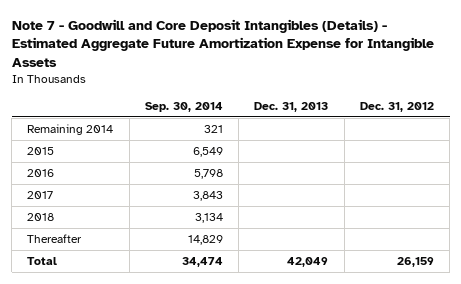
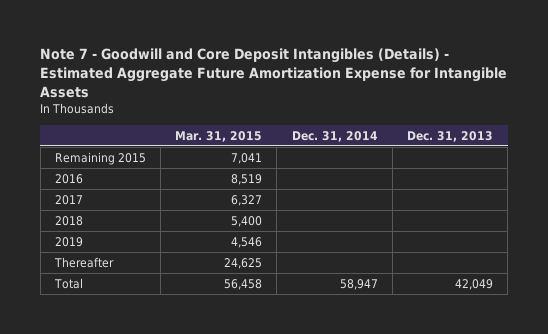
- | Sep. 30, 2014 | Dec. 31, 2013 | Dec. 31, 2012
+ | Mar. 31, 2015 | Dec. 31, 2014 | Dec. 31, 2013
- Remaining 2014 | 321 | |
- 2015 | 6,549 | |
+ Remaining 2015 | 7,041 | |
+ 2019 | 4,546 | |

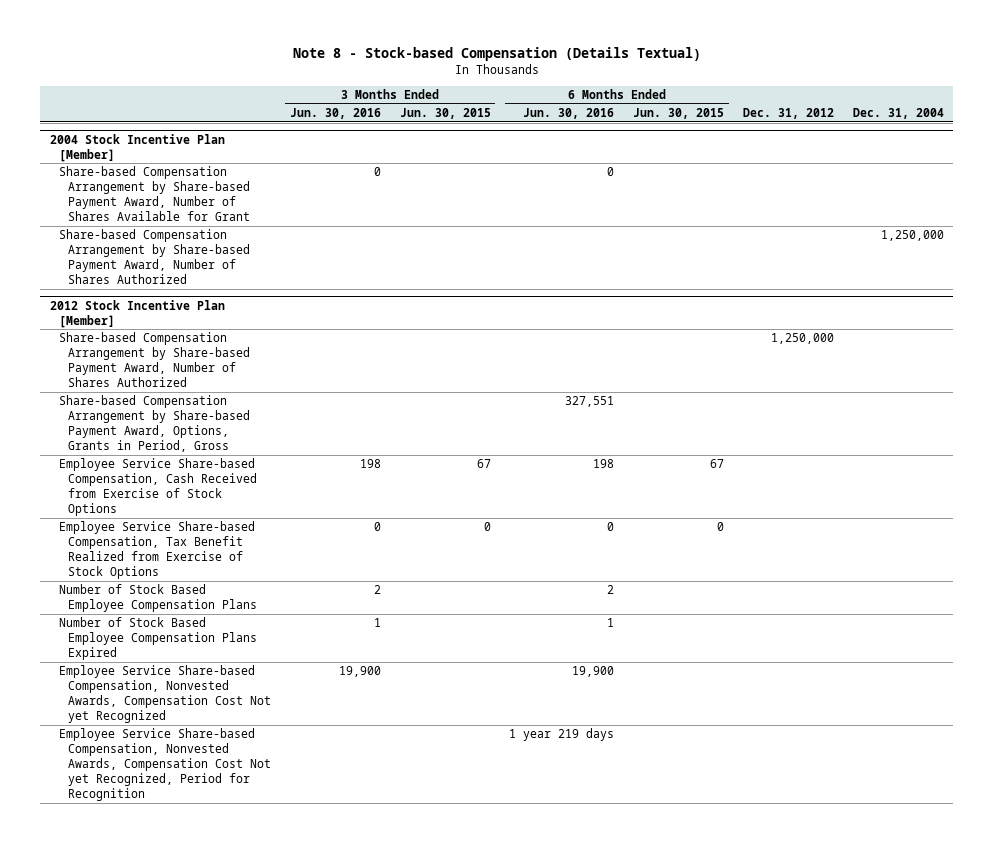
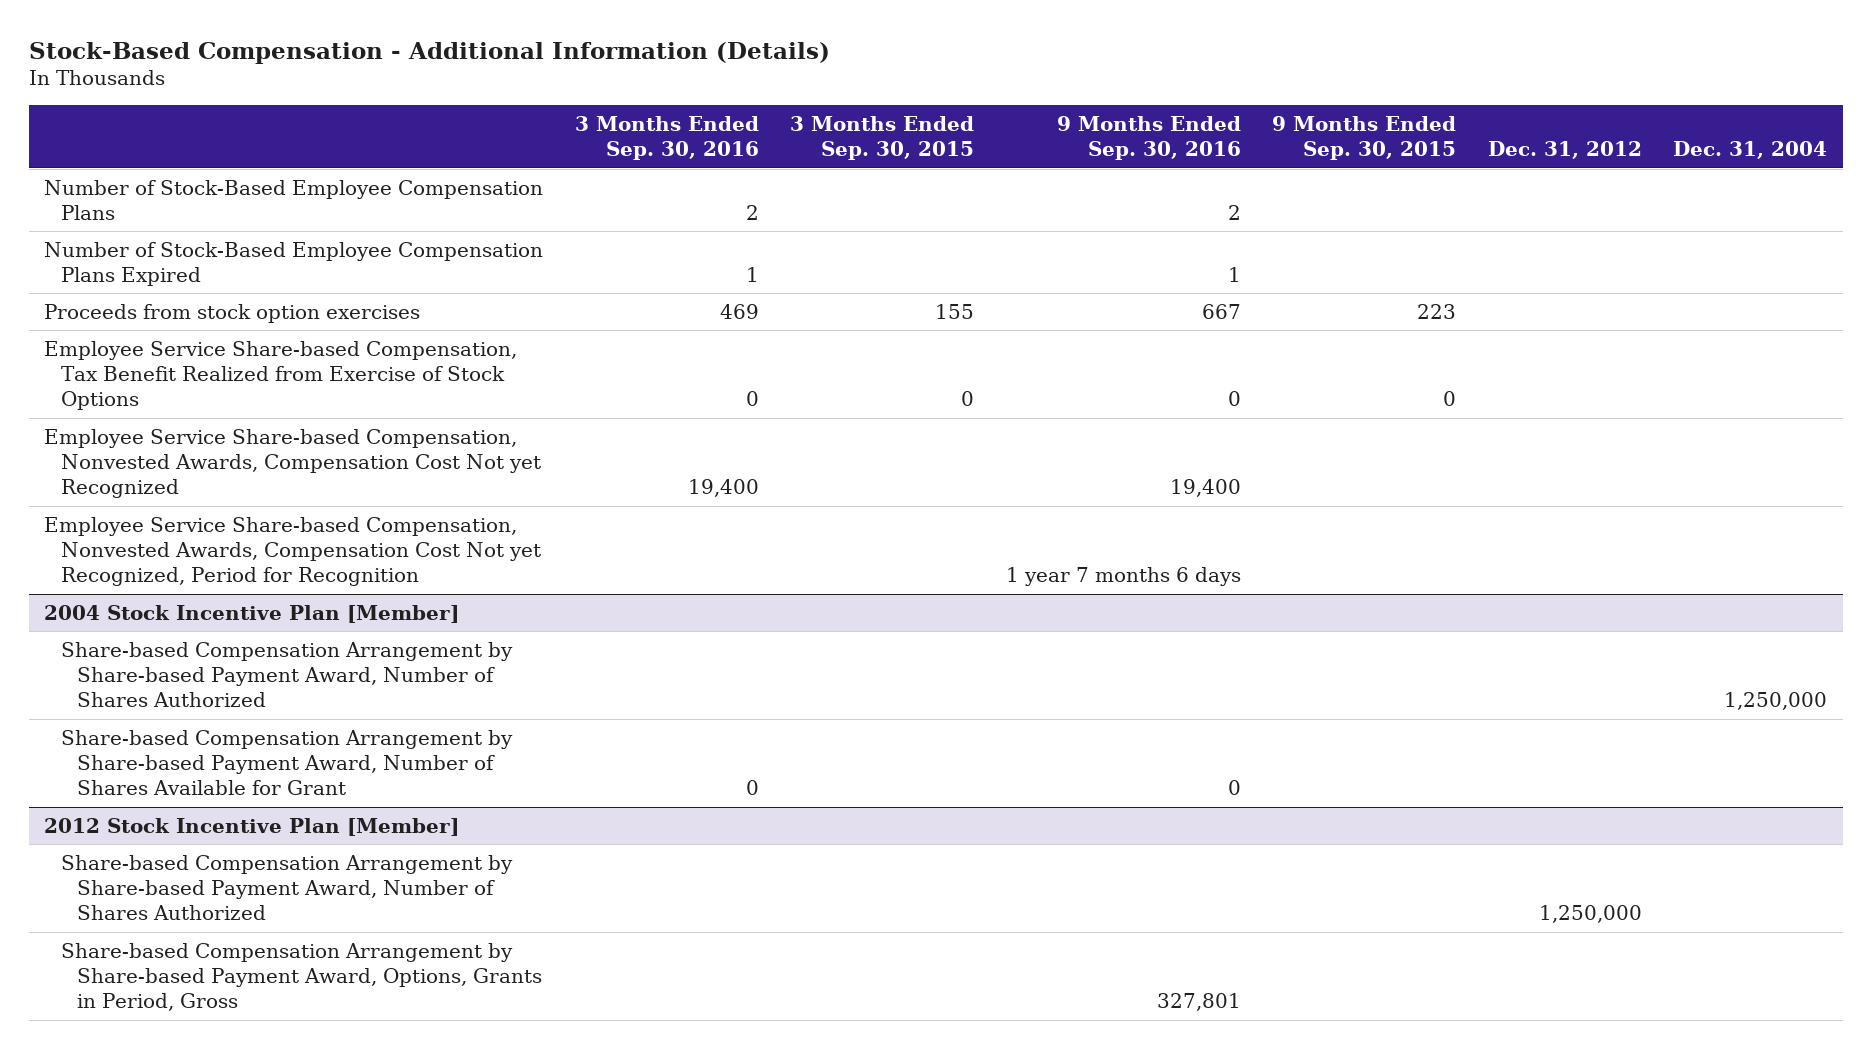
- Note 8 - Stock-based Compensation (Details Textual)
+ Stock-Based Compensation - Additional Information (Details)
- | 3 Months Ended Jun. 30, 2016 | 3 Months Ended Jun. 30, 2015 | 6 Months Ended Jun. 30, 2016 | 6 Months Ended Jun. 30, 2015 | Dec. 31, 2012 | Dec. 31, 2004
+ | 3 Months Ended Sep. 30, 2016 | 3 Months Ended Sep. 30, 2015 | 9 Months Ended Sep. 30, 2016 | 9 Months Ended Sep. 30, 2015 | Dec. 31, 2012 | Dec. 31, 2004
+ Number of Stock-Based Employee Compensation Plans | 2 | | 2 | | |
+ Number of Stock-Based Employee Compensation Plans Expired | 1 | | 1 | | |
+ Proceeds from stock option exercises | 469 | 155 | 667 | 223 | |
+ Employee Service Share-based Compensation, Tax Benefit Realized from Exercise of Stock Options | 0 | 0 | 0 | 0 | |
+ Employee Service Share-based Compensation, Nonvested Awards, Compensation Cost Not yet Recognized | 19,400 | | 19,400 | | |
+ Employee Service Share-based Compensation, Nonvested Awards, Compensation Cost Not yet Recognized, Period for Recognition | | | 1 year 7 months 6 days | | |
@ 2004 Stock Incentive Plan [Member]
moved down: Share-based Compensation Arrangement by Share-based Payment Award, Number of Shares Available for Grant | 0 | | 0 | | |
@ 2012 Stock Incentive Plan [Member]
- Employee Service Share-based Compensation, Cash Received from Exercise of Stock Options | 198 | 67 | 198 | 67 | |
- Employee Service Share-based Compensation, Tax Benefit Realized from Exercise of Stock Options | 0 | 0 | 0 | 0 | |
- Number of Stock Based Employee Compensation Plans | 2 | | 2 | | |
- Number of Stock Based Employee Compensation Plans Expired | 1 | | 1 | | |
- Employee Service Share-based Compensation, Nonvested Awards, Compensation Cost Not yet Recognized | 19,900 | | 19,900 | | |
- Employee Service Share-based Compensation, Nonvested Awards, Compensation Cost Not yet Recognized, Period for Recognition | | | 1 year 219 days | | |

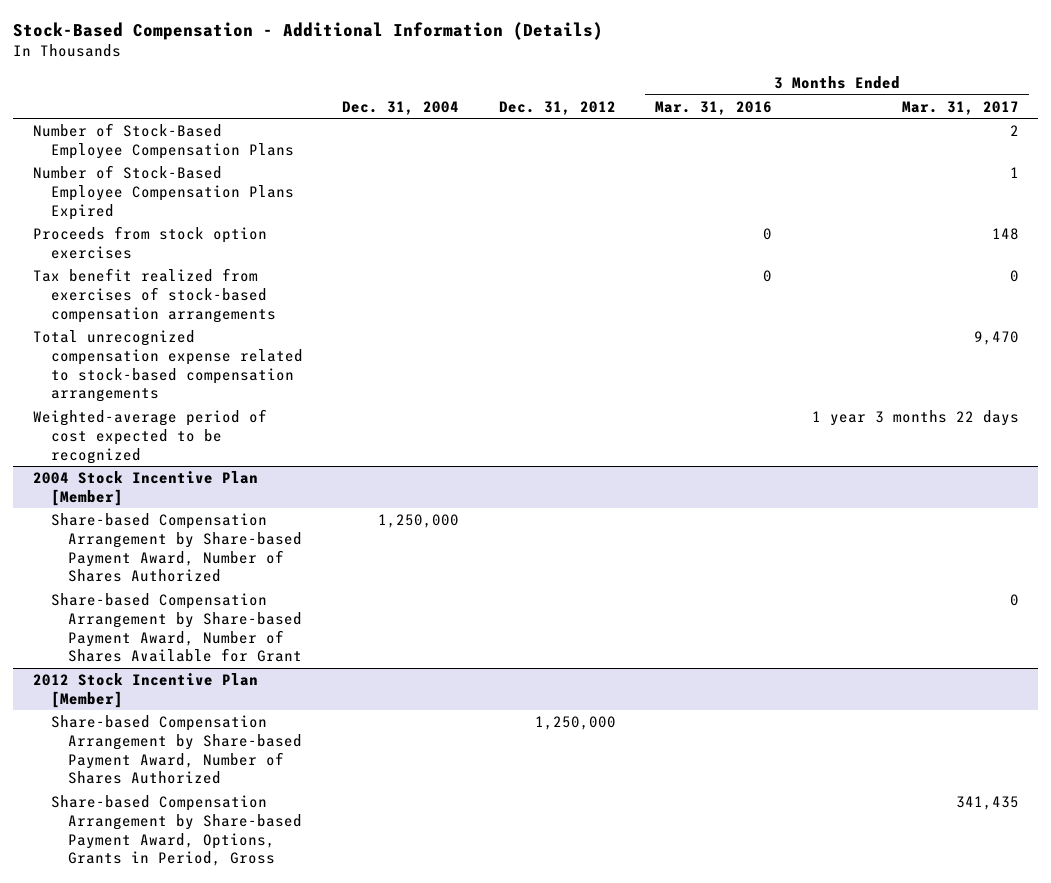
- | 3 Months Ended Sep. 30, 2016 | 3 Months Ended Sep. 30, 2015 | 9 Months Ended Sep. 30, 2016 | 9 Months Ended Sep. 30, 2015 | Dec. 31, 2012 | Dec. 31, 2004
+ | Dec. 31, 2004 | Dec. 31, 2012 | 3 Months Ended Mar. 31, 2016 | 3 Months Ended Mar. 31, 2017
- Employee Service Share-based Compensation, Tax Benefit Realized from Exercise of Stock Options | 0 | 0 | 0 | 0 | |
- Employee Service Share-based Compensation, Nonvested Awards, Compensation Cost Not yet Recognized | 19,400 | | 19,400 | | |
- Employee Service Share-based Compensation, Nonvested Awards, Compensation Cost Not yet Recognized, Period for Recognition | | | 1 year 7 months 6 days | | |
+ Tax benefit realized from exercises of stock-based compensation arrangements | | | 0 | 0
+ Total unrecognized compensation expense related to stock-based compensation arrangements | | | | 9,470
+ Weighted-average period of cost expected to be recognized | | | | 1 year 3 months 22 days

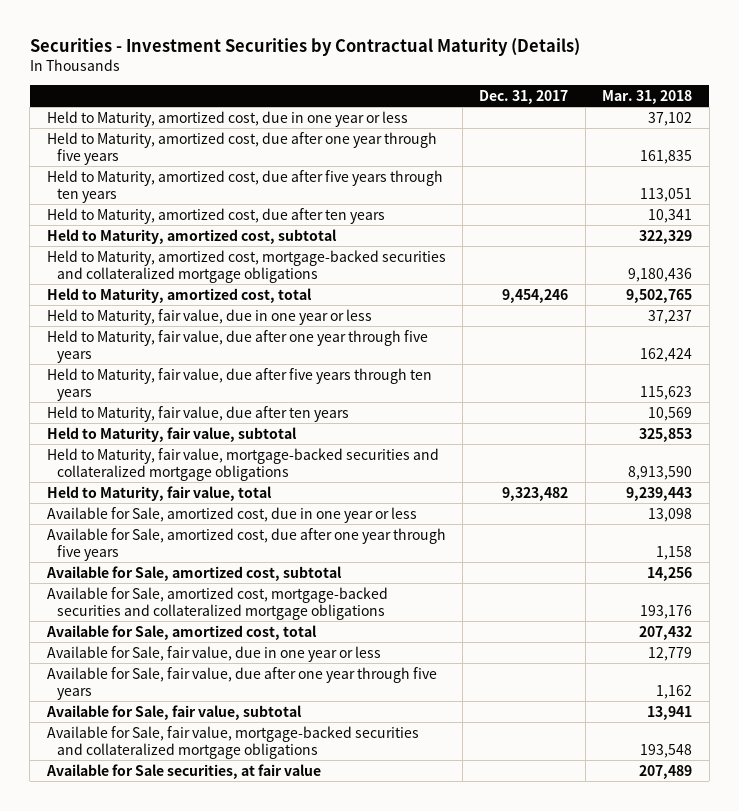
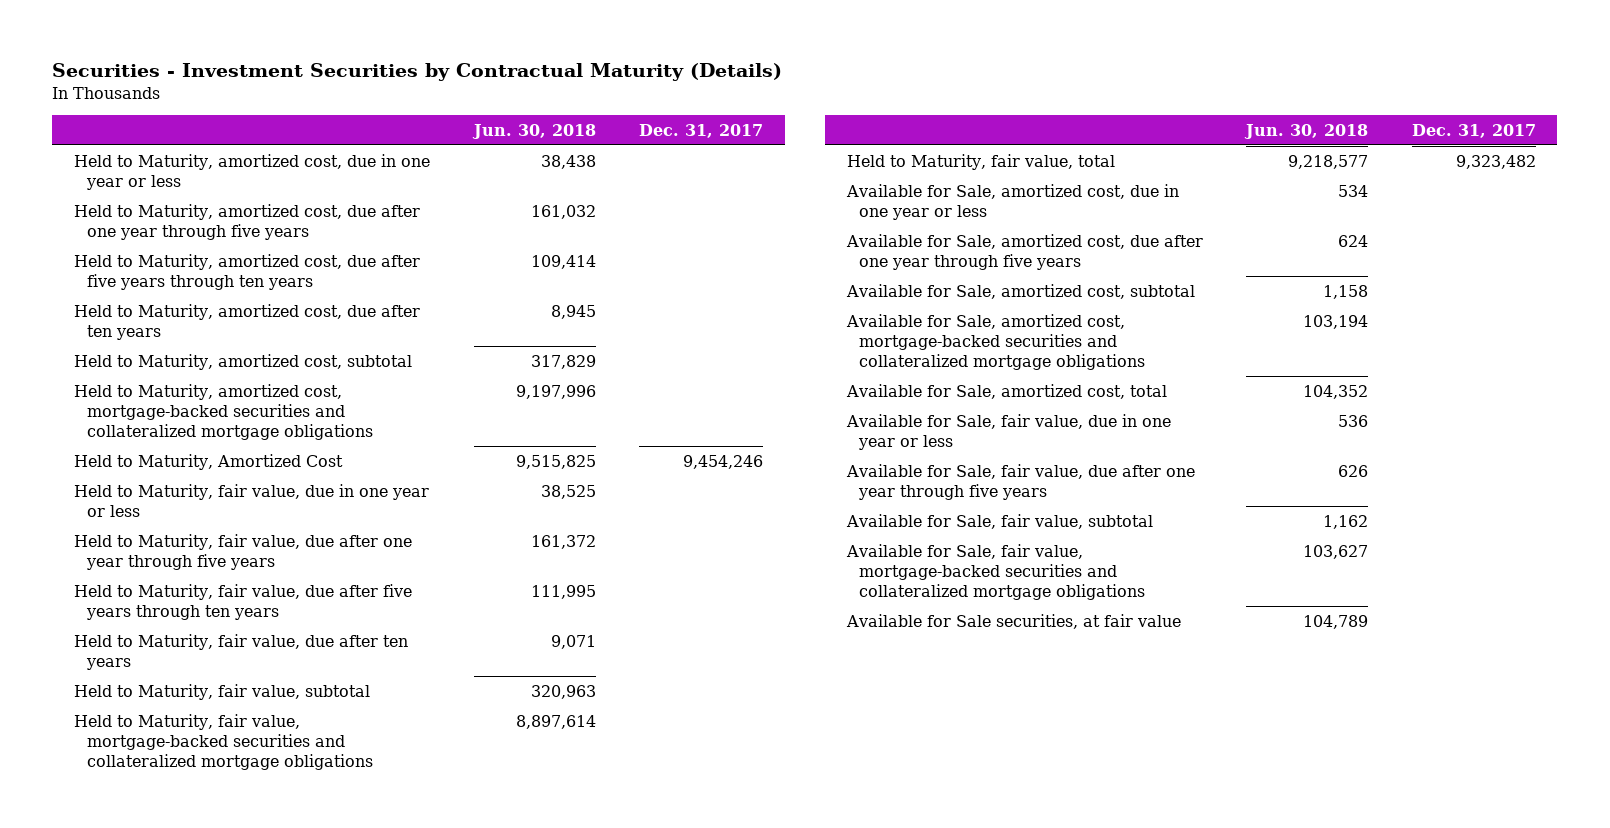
- | Dec. 31, 2017 | Mar. 31, 2018
+ | Jun. 30, 2018 | Dec. 31, 2017
- Held to Maturity, amortized cost, total | 9,454,246 | 9,502,765
+ Held to Maturity, Amortized Cost | 9,515,825 | 9,454,246

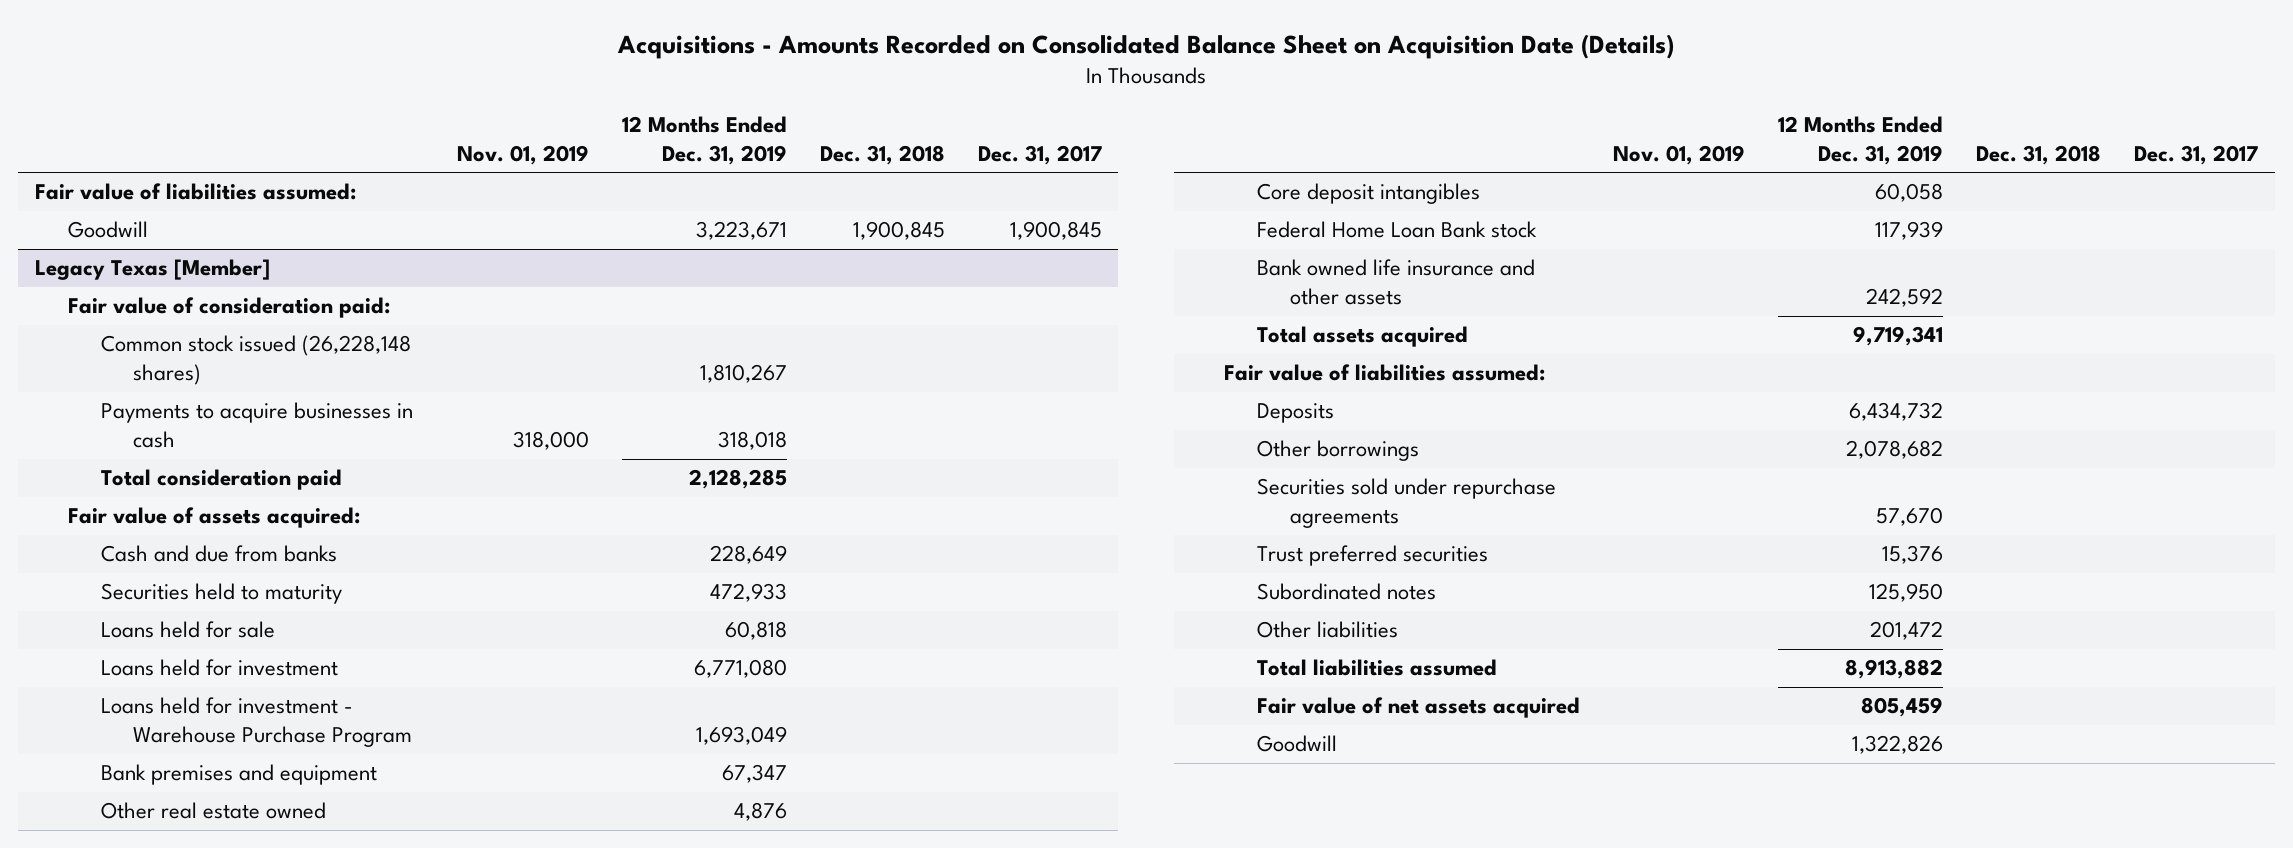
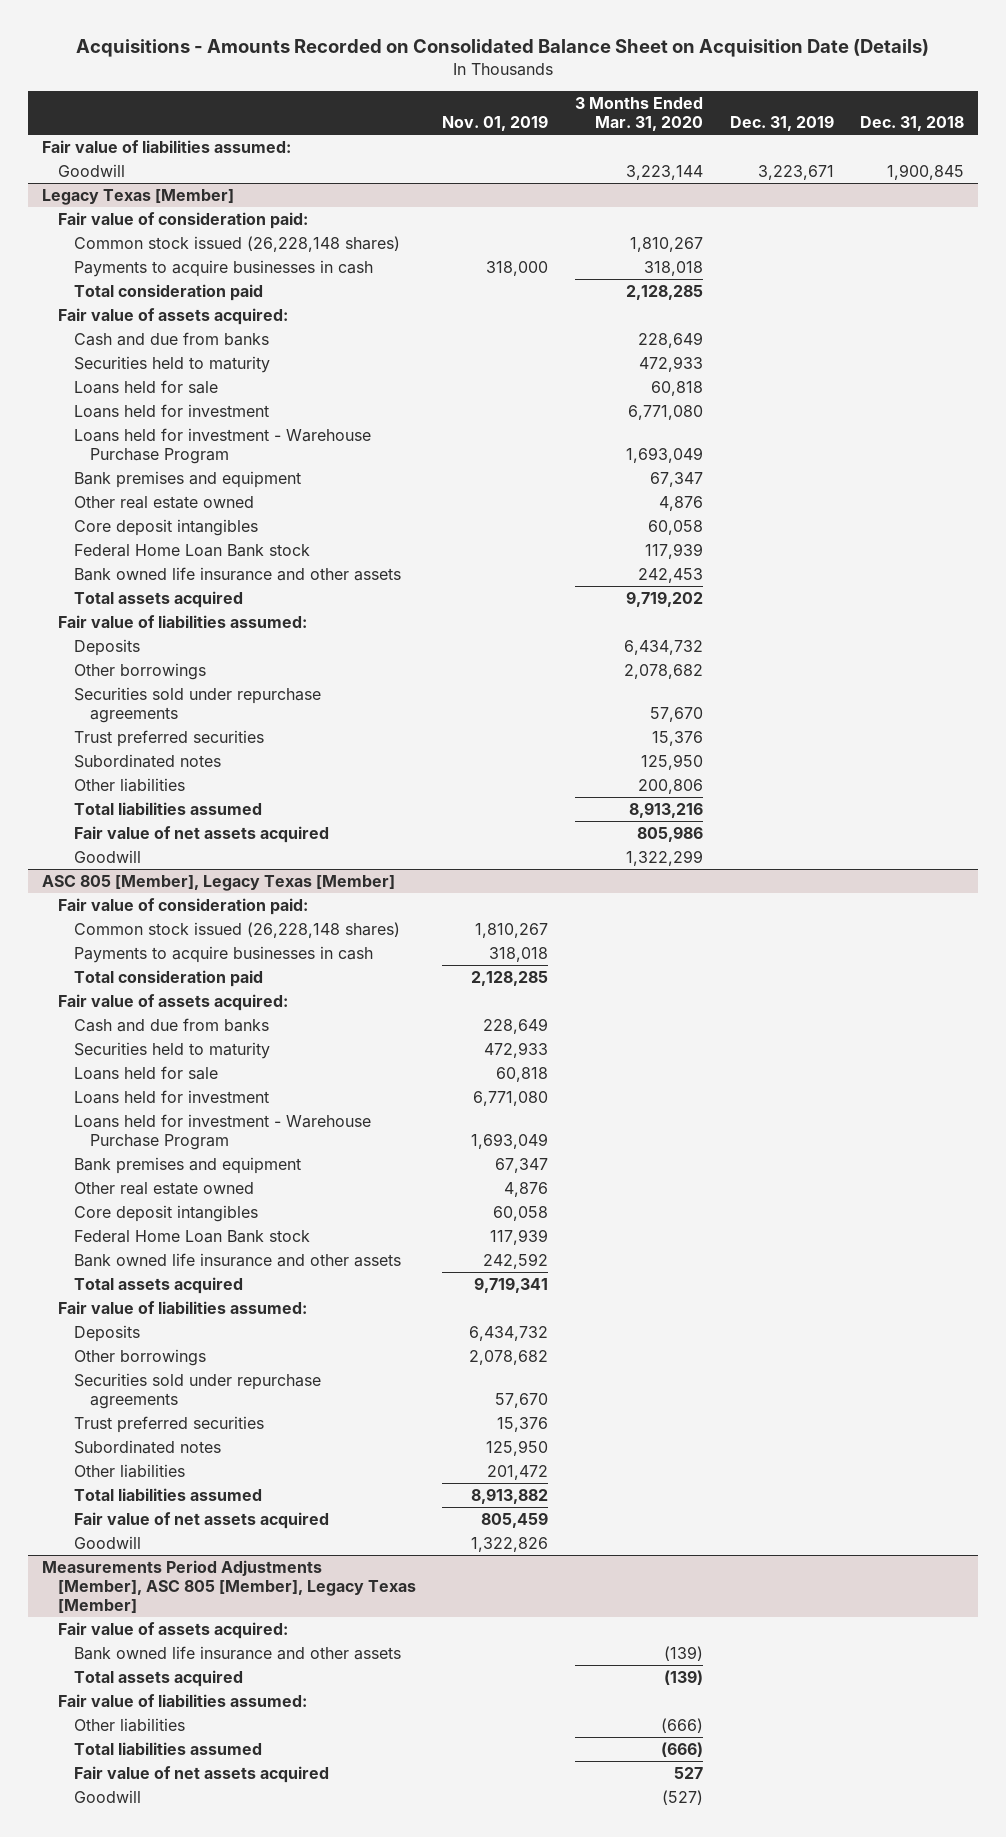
- | Nov. 01, 2019 | 12 Months Ended Dec. 31, 2019 | Dec. 31, 2018 | Dec. 31, 2017
+ | Nov. 01, 2019 | 3 Months Ended Mar. 31, 2020 | Dec. 31, 2019 | Dec. 31, 2018
+ ASC 805 [Member], Legacy Texas [Member]
+ Fair value of consideration paid:
+ Common stock issued (26,228,148 shares) | 1,810,267 | | |
+ Payments to acquire businesses in cash | 318,018 | | |
+ Total consideration paid | 2,128,285 | | |
+ Fair value of assets acquired:
+ Cash and due from banks | 228,649 | | |
+ Securities held to maturity | 472,933 | | |
+ Loans held for sale | 60,818 | | |
+ Loans held for investment | 6,771,080 | | |
+ Loans held for investment - Warehouse Purchase Program | 1,693,049 | | |
+ Bank premises and equipment | 67,347 | | |
+ Other real estate owned | 4,876 | | |
+ Core deposit intangibles | 60,058 | | |
+ Federal Home Loan Bank stock | 117,939 | | |
+ Bank owned life insurance and other assets | 242,592 | | |
+ Total assets acquired | 9,719,341 | | |
+ Fair value of liabilities assumed:
+ Deposits | 6,434,732 | | |
+ Other borrowings | 2,078,682 | | |
+ Securities sold under repurchase agreements | 57,670 | | |
+ Trust preferred securities | 15,376 | | |
+ Subordinated notes | 125,950 | | |
+ Other liabilities | 201,472 | | |
+ Total liabilities assumed | 8,913,882 | | |
+ Fair value of net assets acquired | 805,459 | | |
+ Goodwill | 1,322,826 | | |
+ Measurements Period Adjustments [Member], ASC 805 [Member], Legacy Texas [Member]
+ Fair value of assets acquired:
+ Bank owned life insurance and other assets | | (139) | |
+ Total assets acquired | | (139) | |
+ Fair value of liabilities assumed:
+ Other liabilities | | (666) | |
+ Total liabilities assumed | | (666) | |
+ Fair value of net assets acquired | | 527 | |
+ Goodwill | | (527) | |

